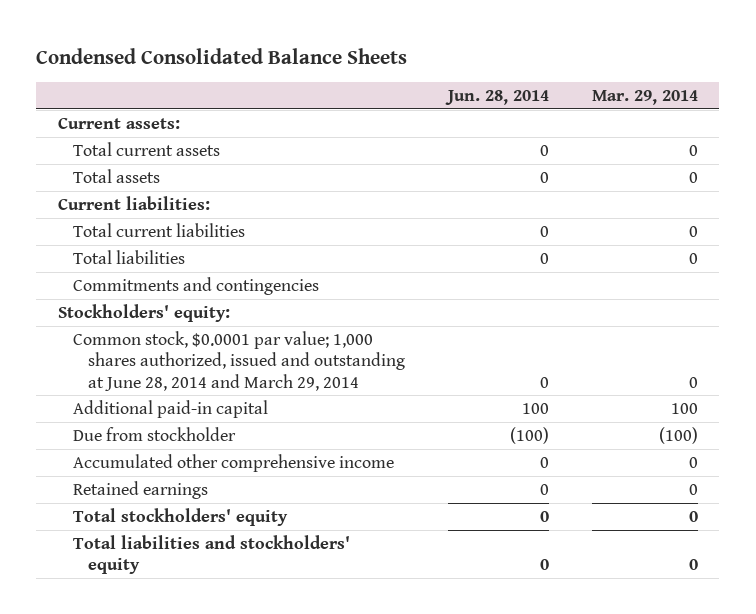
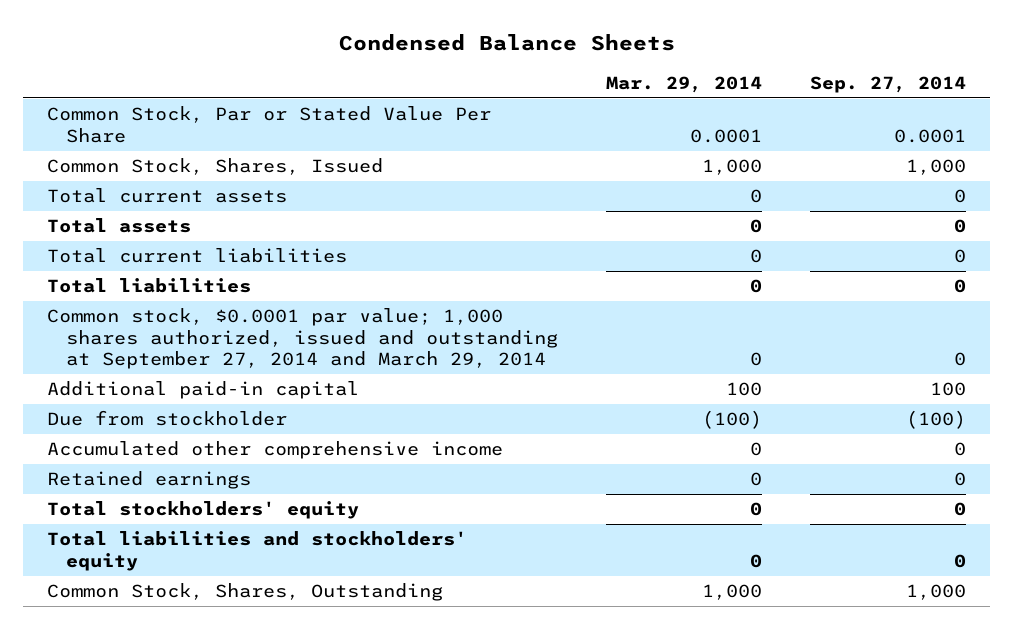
- Condensed Consolidated Balance Sheets
+ Condensed Balance Sheets
- | Jun. 28, 2014 | Mar. 29, 2014
+ | Mar. 29, 2014 | Sep. 27, 2014
- Current assets:
+ Common Stock, Par or Stated Value Per Share | 0.0001 | 0.0001
+ Common Stock, Shares, Issued | 1,000 | 1,000
- Current liabilities:
- Commitments and contingencies
- Stockholders' equity:
- Common stock, $0.0001 par value; 1,000 shares authorized, issued and outstanding at June 28, 2014 and March 29, 2014 | 0 | 0
+ Common stock, $0.0001 par value; 1,000 shares authorized, issued and outstanding at September 27, 2014 and March 29, 2014 | 0 | 0
+ Common Stock, Shares, Outstanding | 1,000 | 1,000

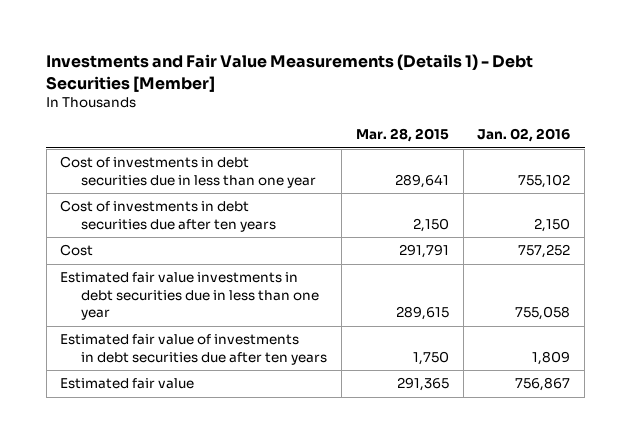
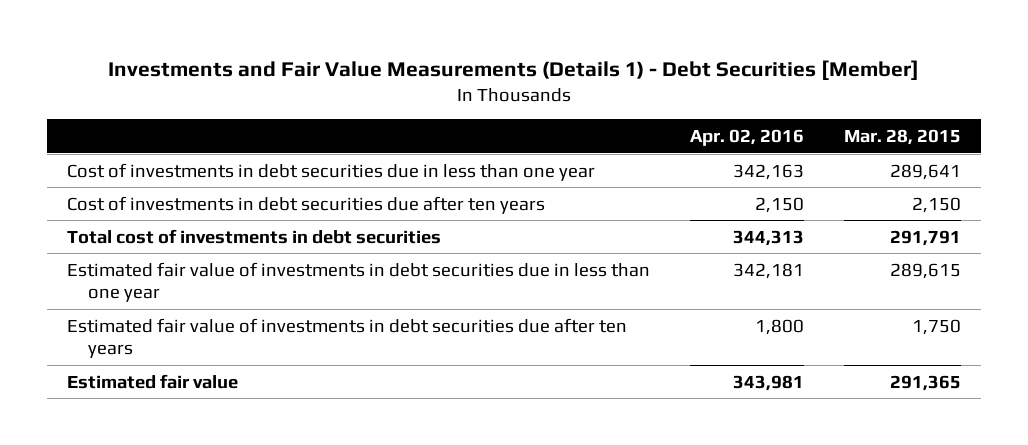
- | Mar. 28, 2015 | Jan. 02, 2016
+ | Apr. 02, 2016 | Mar. 28, 2015
- Cost | 291,791 | 757,252
- Estimated fair value investments in debt securities due in less than one year | 289,615 | 755,058
+ Total cost of investments in debt securities | 344,313 | 291,791
+ Estimated fair value of investments in debt securities due in less than one year | 342,181 | 289,615

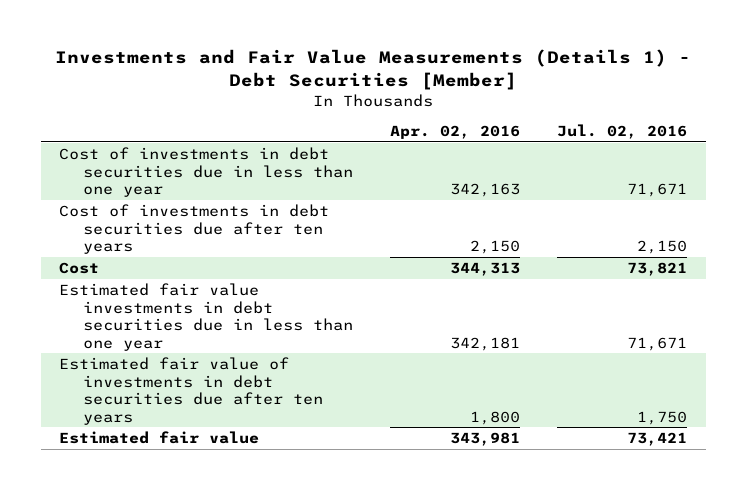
- | Apr. 02, 2016 | Mar. 28, 2015
+ | Apr. 02, 2016 | Jul. 02, 2016
- Total cost of investments in debt securities | 344,313 | 291,791
- Estimated fair value of investments in debt securities due in less than one year | 342,181 | 289,615
+ Cost | 344,313 | 73,821
+ Estimated fair value investments in debt securities due in less than one year | 342,181 | 71,671

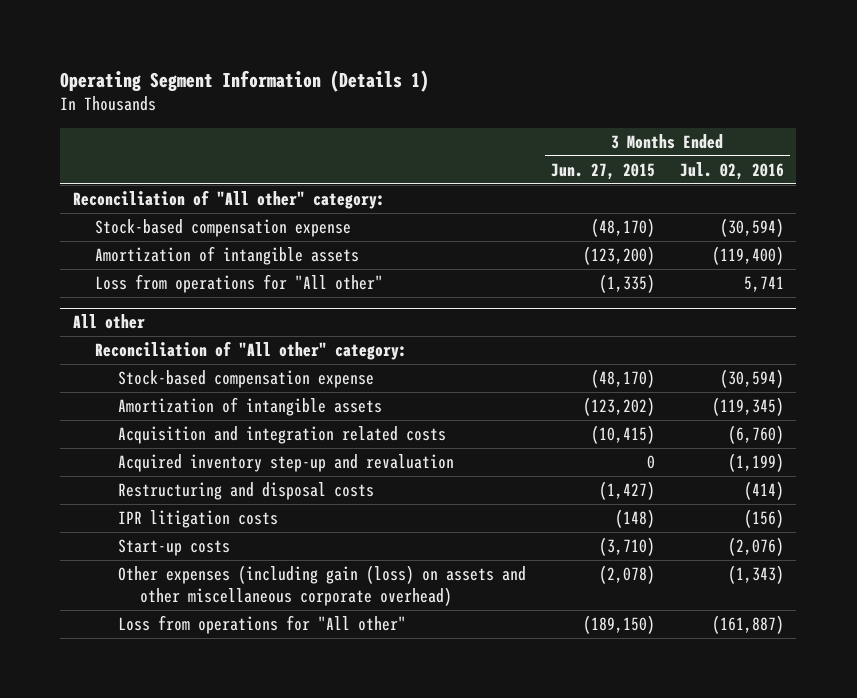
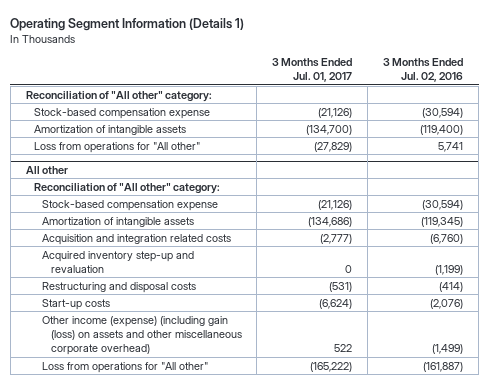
- | 3 Months Ended Jun. 27, 2015 | 3 Months Ended Jul. 02, 2016
+ | 3 Months Ended Jul. 01, 2017 | 3 Months Ended Jul. 02, 2016
@ All other
- IPR litigation costs | (148) | (156)
- Other expenses (including gain (loss) on assets and other miscellaneous corporate overhead) | (2,078) | (1,343)
+ Other income (expense) (including gain (loss) on assets and other miscellaneous corporate overhead) | 522 | (1,499)

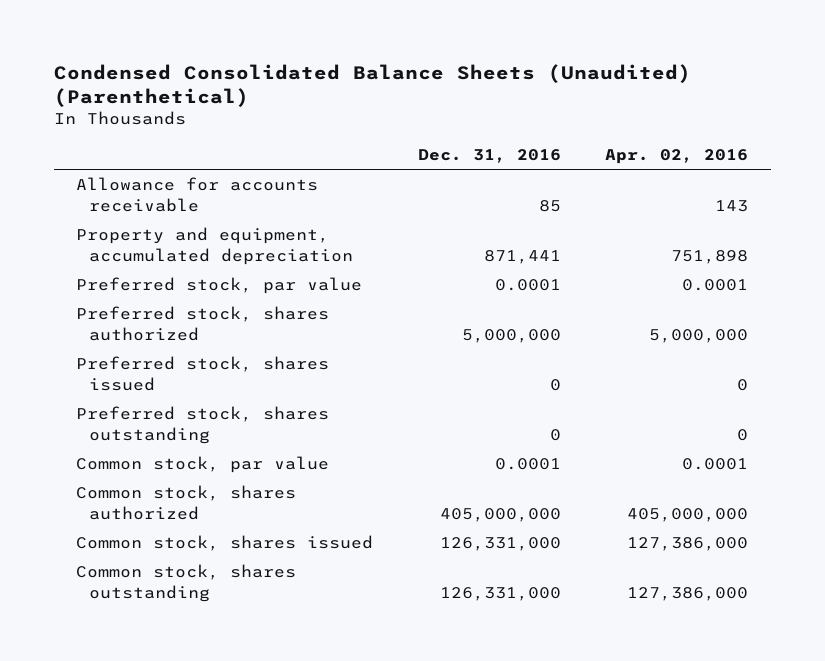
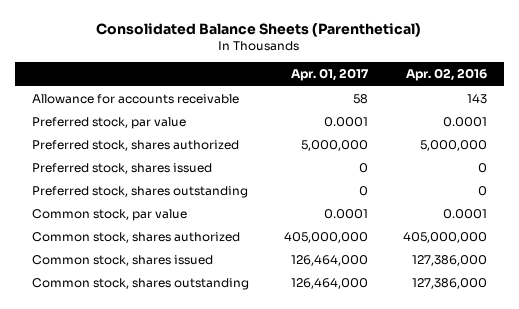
- Condensed Consolidated Balance Sheets (Unaudited) (Parenthetical)
+ Consolidated Balance Sheets (Parenthetical)
- | Dec. 31, 2016 | Apr. 02, 2016
+ | Apr. 01, 2017 | Apr. 02, 2016
- Property and equipment, accumulated depreciation | 871,441 | 751,898

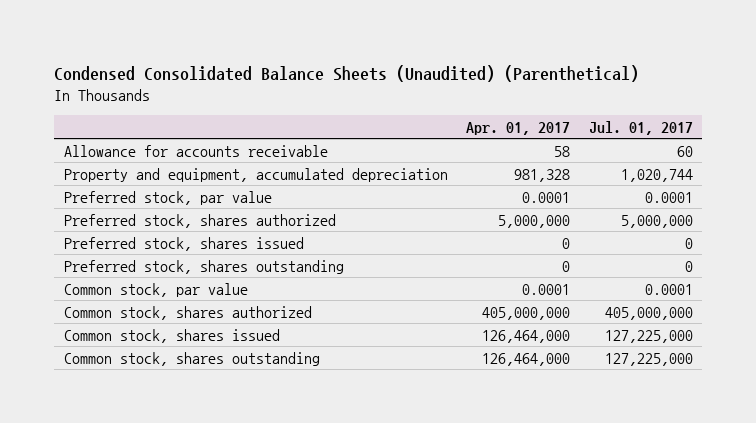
- Consolidated Balance Sheets (Parenthetical)
+ Condensed Consolidated Balance Sheets (Unaudited) (Parenthetical)
- | Apr. 01, 2017 | Apr. 02, 2016
+ | Apr. 01, 2017 | Jul. 01, 2017
+ Property and equipment, accumulated depreciation | 981,328 | 1,020,744

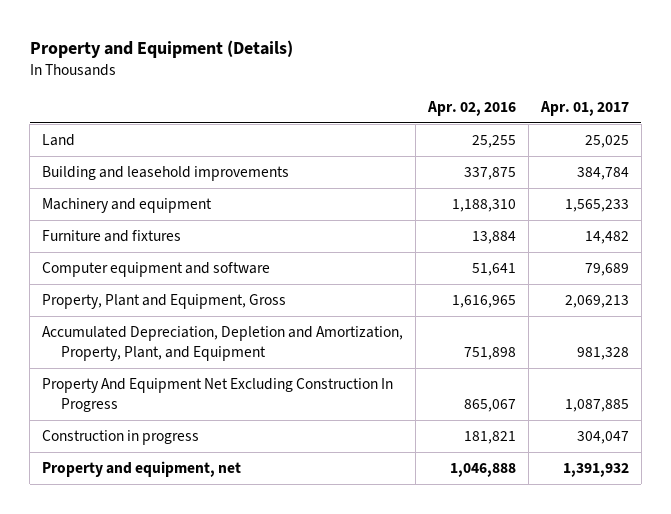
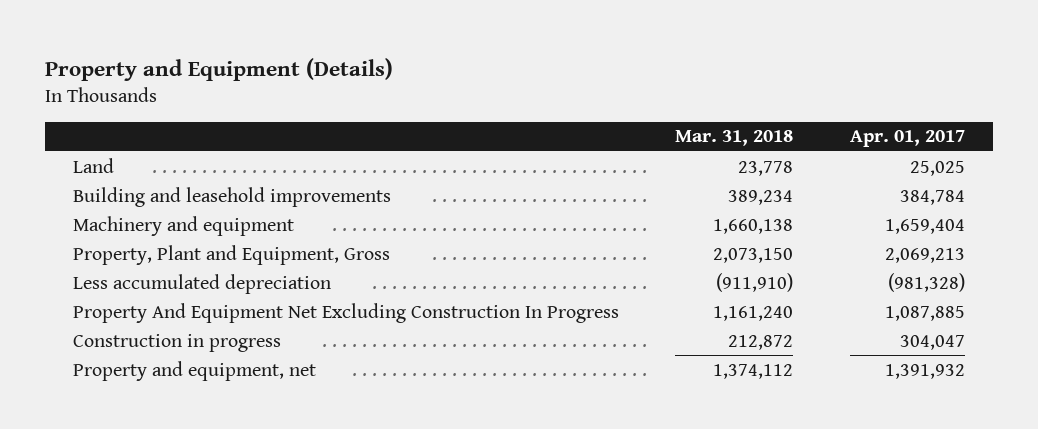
- | Apr. 02, 2016 | Apr. 01, 2017
+ | Mar. 31, 2018 | Apr. 01, 2017
- Machinery and equipment | 1,188,310 | 1,565,233
- Furniture and fixtures | 13,884 | 14,482
- Computer equipment and software | 51,641 | 79,689
+ Machinery and equipment | 1,660,138 | 1,659,404
- Accumulated Depreciation, Depletion and Amortization, Property, Plant, and Equipment | 751,898 | 981,328
+ Less accumulated depreciation | (911,910) | (981,328)

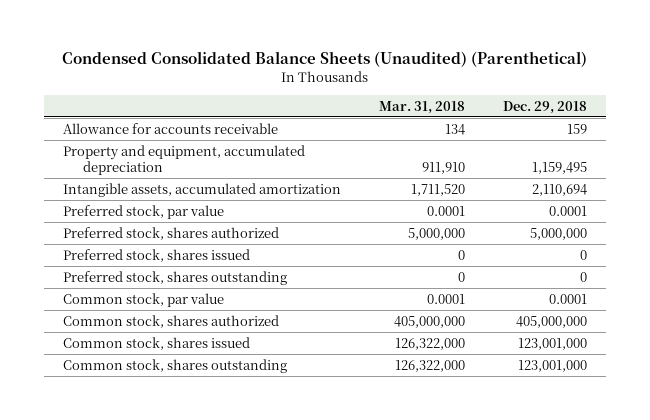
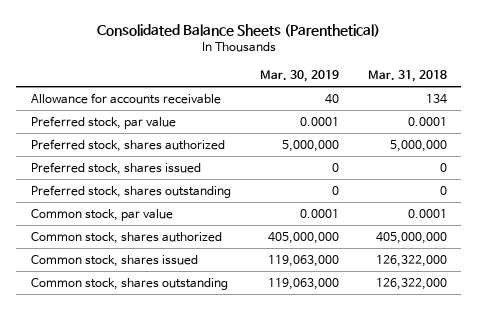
- Condensed Consolidated Balance Sheets (Unaudited) (Parenthetical)
+ Consolidated Balance Sheets (Parenthetical)
- | Mar. 31, 2018 | Dec. 29, 2018
+ | Mar. 30, 2019 | Mar. 31, 2018
- Property and equipment, accumulated depreciation | 911,910 | 1,159,495
- Intangible assets, accumulated amortization | 1,711,520 | 2,110,694

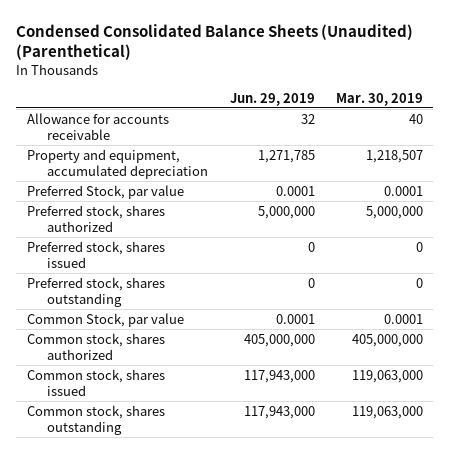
- Consolidated Balance Sheets (Parenthetical)
+ Condensed Consolidated Balance Sheets (Unaudited) (Parenthetical)
- | Mar. 30, 2019 | Mar. 31, 2018
+ | Jun. 29, 2019 | Mar. 30, 2019
- Preferred stock, par value | 0.0001 | 0.0001
+ Property and equipment, accumulated depreciation | 1,271,785 | 1,218,507
+ Preferred Stock, par value | 0.0001 | 0.0001
- Common stock, par value | 0.0001 | 0.0001
+ Common Stock, par value | 0.0001 | 0.0001

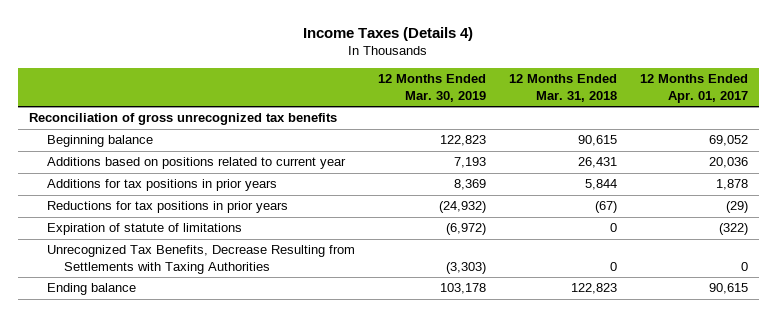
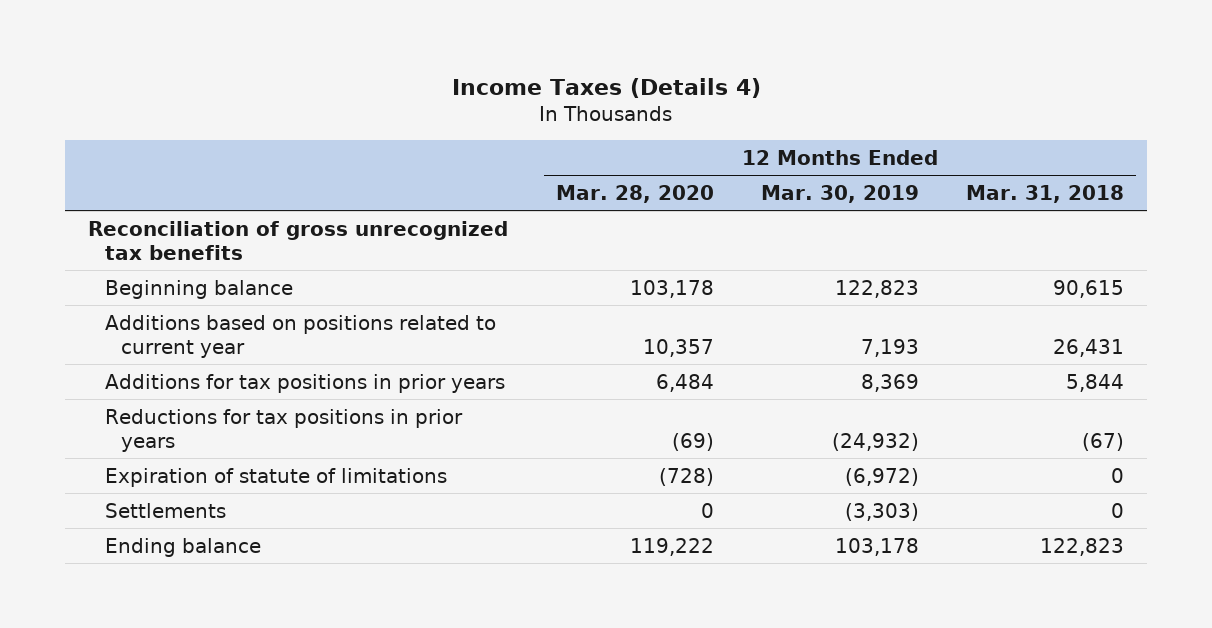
- | 12 Months Ended Mar. 30, 2019 | 12 Months Ended Mar. 31, 2018 | 12 Months Ended Apr. 01, 2017
+ | 12 Months Ended Mar. 28, 2020 | 12 Months Ended Mar. 30, 2019 | 12 Months Ended Mar. 31, 2018
- Unrecognized Tax Benefits, Decrease Resulting from Settlements with Taxing Authorities | (3,303) | 0 | 0
+ Settlements | 0 | (3,303) | 0

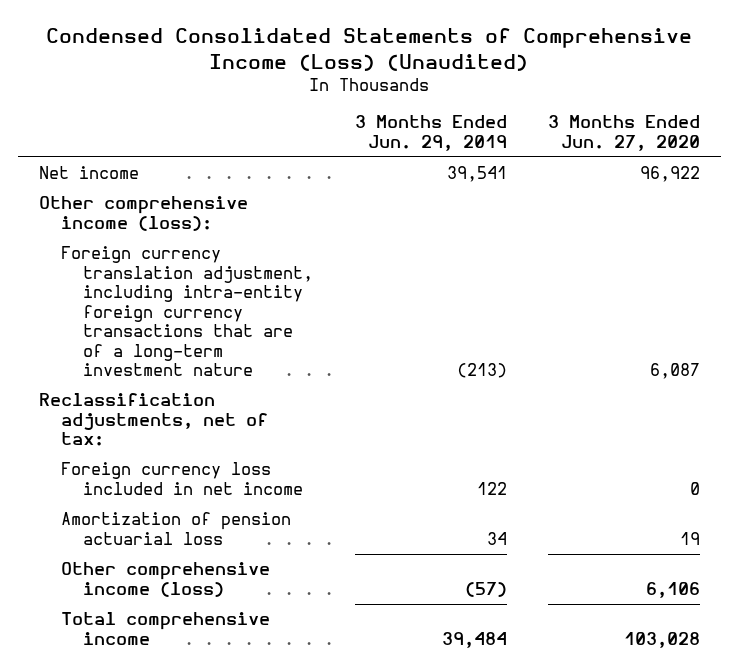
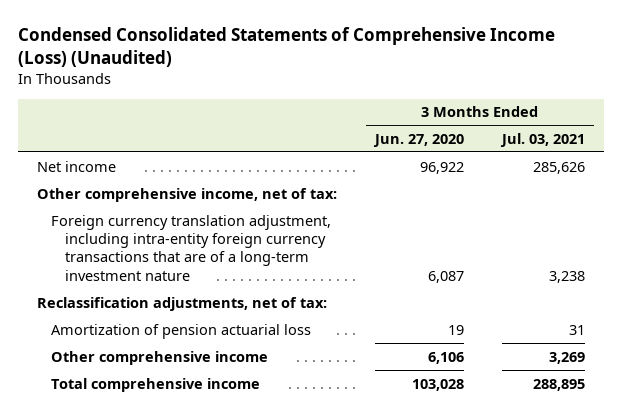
- | 3 Months Ended Jun. 29, 2019 | 3 Months Ended Jun. 27, 2020
+ | 3 Months Ended Jun. 27, 2020 | 3 Months Ended Jul. 03, 2021
- Other comprehensive income (loss):
+ Other comprehensive income, net of tax:
- Foreign currency loss included in net income | 122 | 0
- Other comprehensive income (loss) | (57) | 6,106
+ Other comprehensive income | 6,106 | 3,269

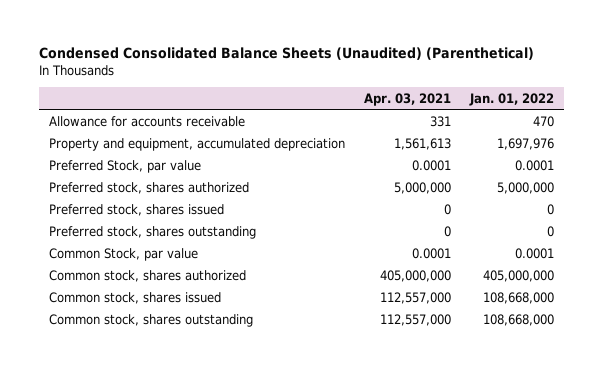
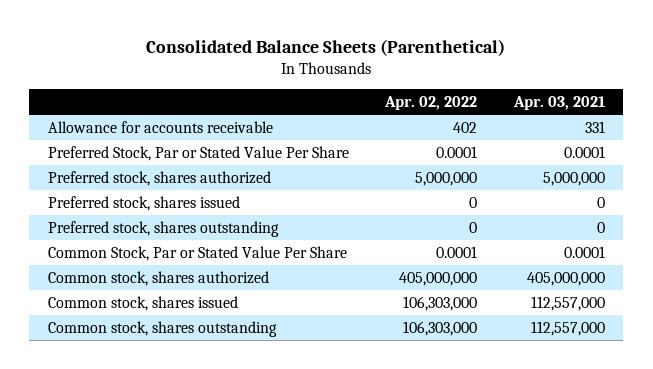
- Condensed Consolidated Balance Sheets (Unaudited) (Parenthetical)
+ Consolidated Balance Sheets (Parenthetical)
- | Apr. 03, 2021 | Jan. 01, 2022
+ | Apr. 02, 2022 | Apr. 03, 2021
- Property and equipment, accumulated depreciation | 1,561,613 | 1,697,976
- Preferred Stock, par value | 0.0001 | 0.0001
+ Preferred Stock, Par or Stated Value Per Share | 0.0001 | 0.0001
- Common Stock, par value | 0.0001 | 0.0001
+ Common Stock, Par or Stated Value Per Share | 0.0001 | 0.0001

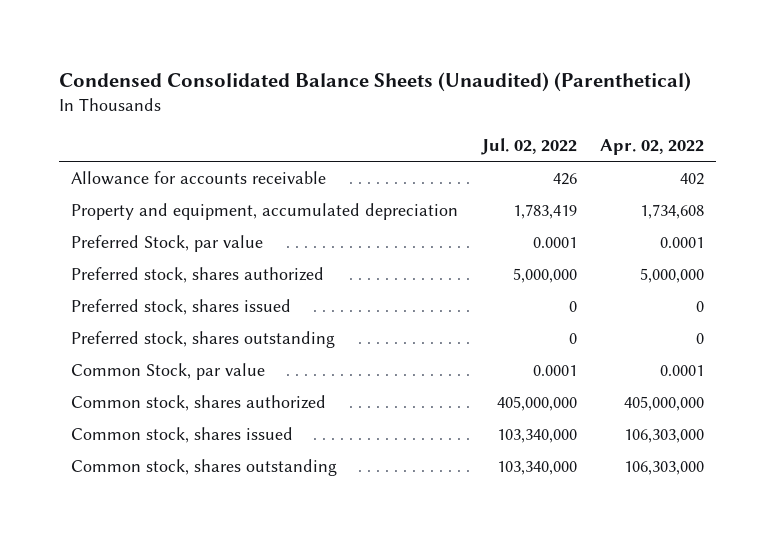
- Consolidated Balance Sheets (Parenthetical)
+ Condensed Consolidated Balance Sheets (Unaudited) (Parenthetical)
- | Apr. 02, 2022 | Apr. 03, 2021
+ | Jul. 02, 2022 | Apr. 02, 2022
- Preferred Stock, Par or Stated Value Per Share | 0.0001 | 0.0001
+ Property and equipment, accumulated depreciation | 1,783,419 | 1,734,608
+ Preferred Stock, par value | 0.0001 | 0.0001
- Common Stock, Par or Stated Value Per Share | 0.0001 | 0.0001
+ Common Stock, par value | 0.0001 | 0.0001

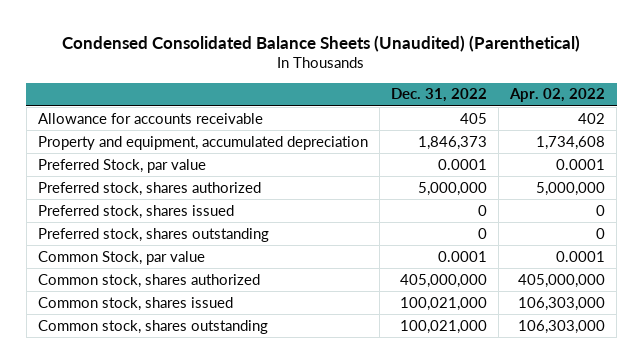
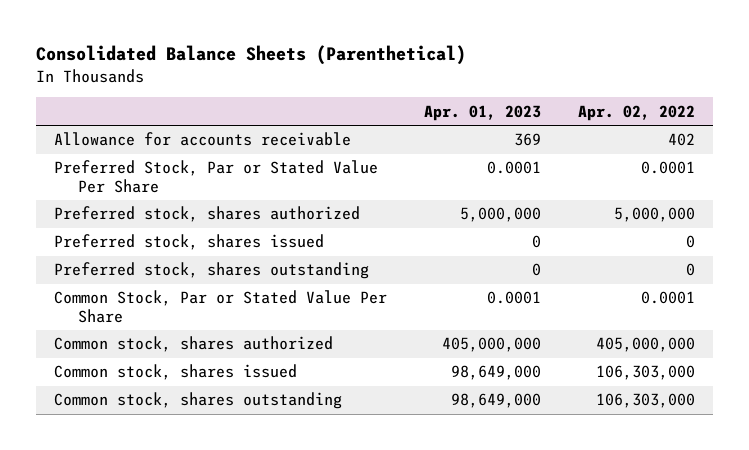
- Condensed Consolidated Balance Sheets (Unaudited) (Parenthetical)
+ Consolidated Balance Sheets (Parenthetical)
- | Dec. 31, 2022 | Apr. 02, 2022
+ | Apr. 01, 2023 | Apr. 02, 2022
- Property and equipment, accumulated depreciation | 1,846,373 | 1,734,608
- Preferred Stock, par value | 0.0001 | 0.0001
+ Preferred Stock, Par or Stated Value Per Share | 0.0001 | 0.0001
- Common Stock, par value | 0.0001 | 0.0001
+ Common Stock, Par or Stated Value Per Share | 0.0001 | 0.0001

